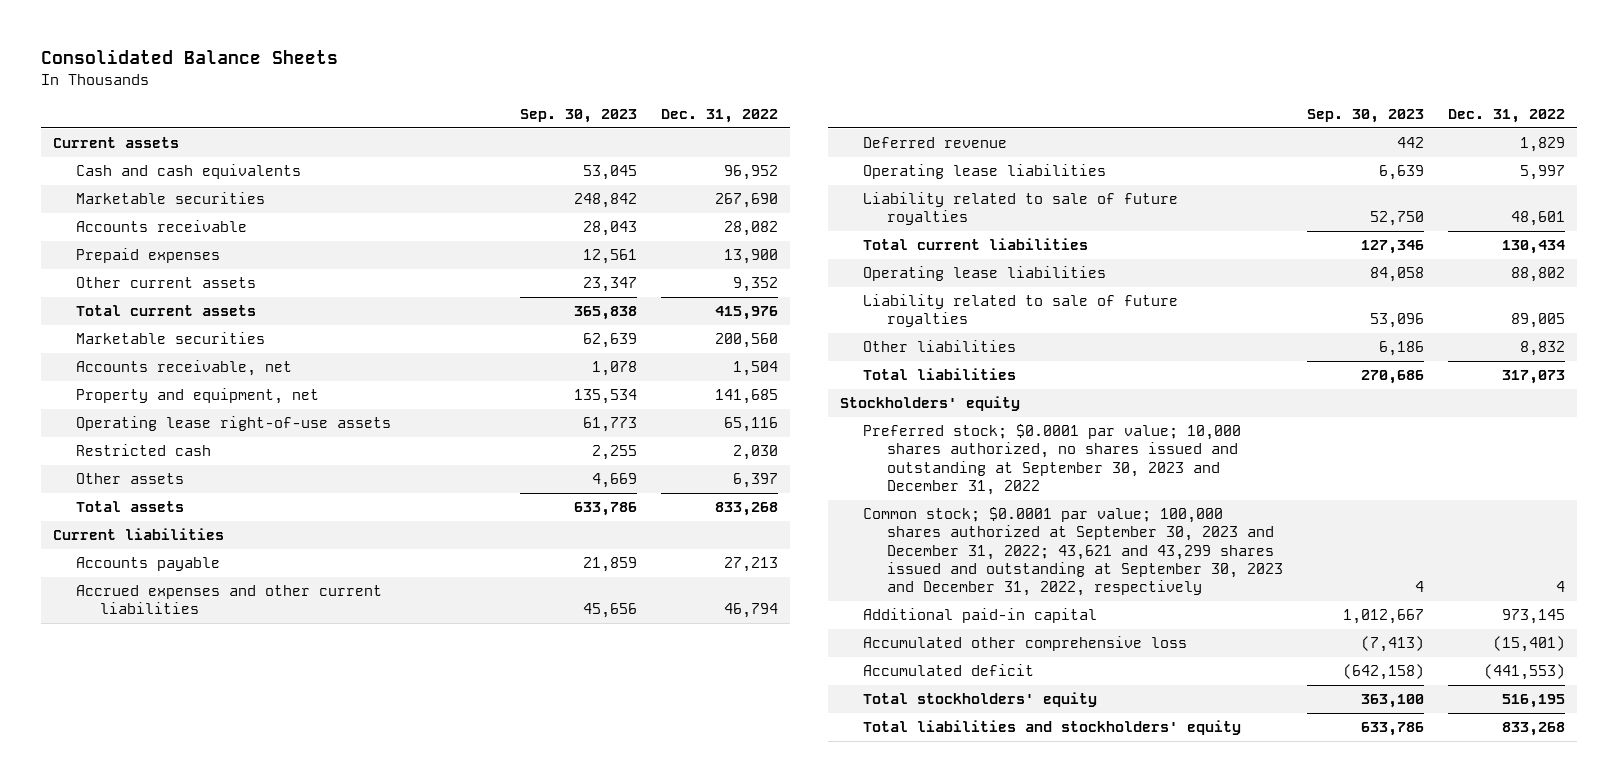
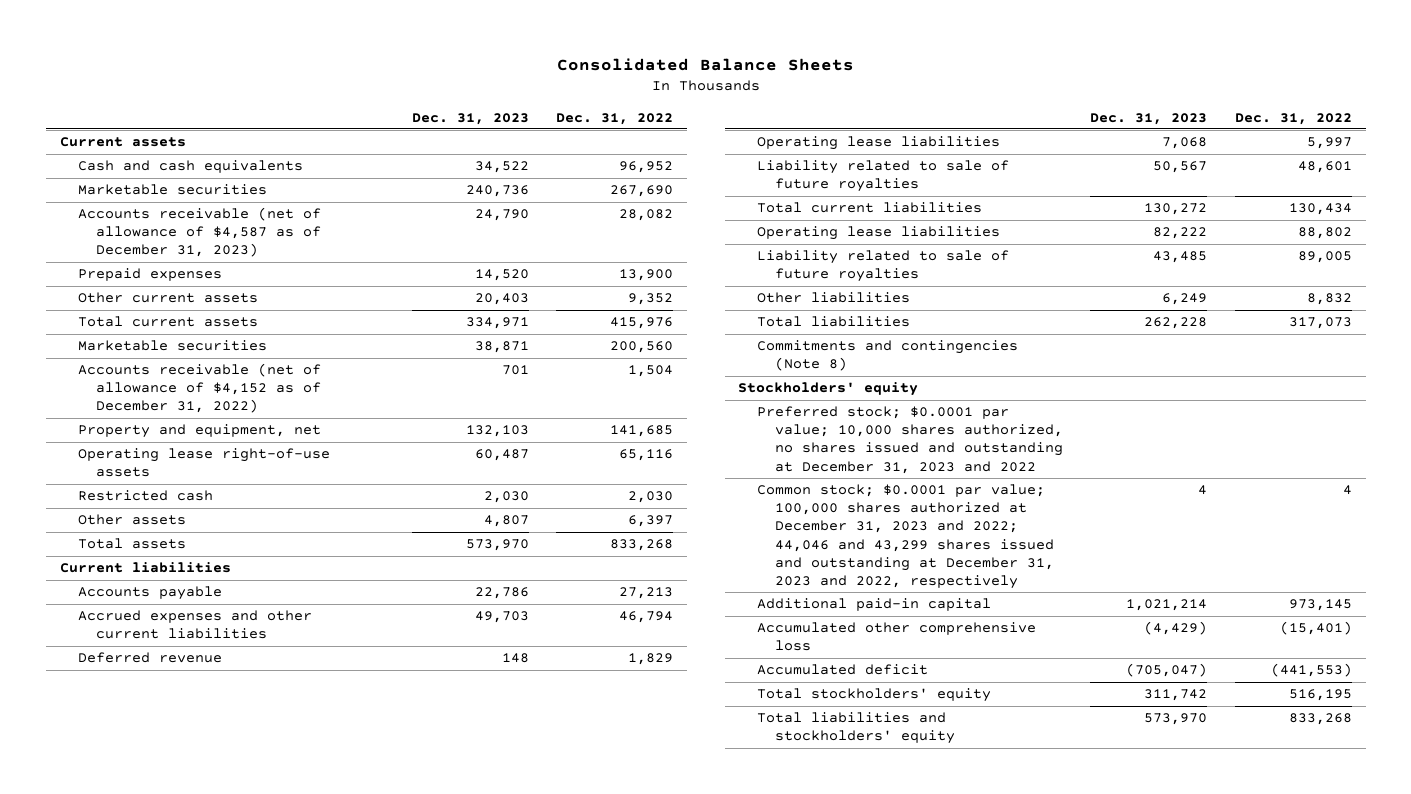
- | Sep. 30, 2023 | Dec. 31, 2022
+ | Dec. 31, 2023 | Dec. 31, 2022
- Accounts receivable | 28,043 | 28,082
+ Accounts receivable (net of allowance of $4,587 as of December 31, 2023) | 24,790 | 28,082
- Accounts receivable, net | 1,078 | 1,504
+ Accounts receivable (net of allowance of $4,152 as of December 31, 2022) | 701 | 1,504
+ Commitments and contingencies (Note 8)
- Preferred stock; $0.0001 par value; 10,000 shares authorized, no shares issued and outstanding at September 30, 2023 and December 31, 2022
- Common stock; $0.0001 par value; 100,000 shares authorized at September 30, 2023 and December 31, 2022; 43,621 and 43,299 shares issued and outstanding at September 30, 2023 and December 31, 2022, respectively | 4 | 4
+ Preferred stock; $0.0001 par value; 10,000 shares authorized, no shares issued and outstanding at December 31, 2023 and 2022
+ Common stock; $0.0001 par value; 100,000 shares authorized at December 31, 2023 and 2022; 44,046 and 43,299 shares issued and outstanding at December 31, 2023 and 2022, respectively | 4 | 4

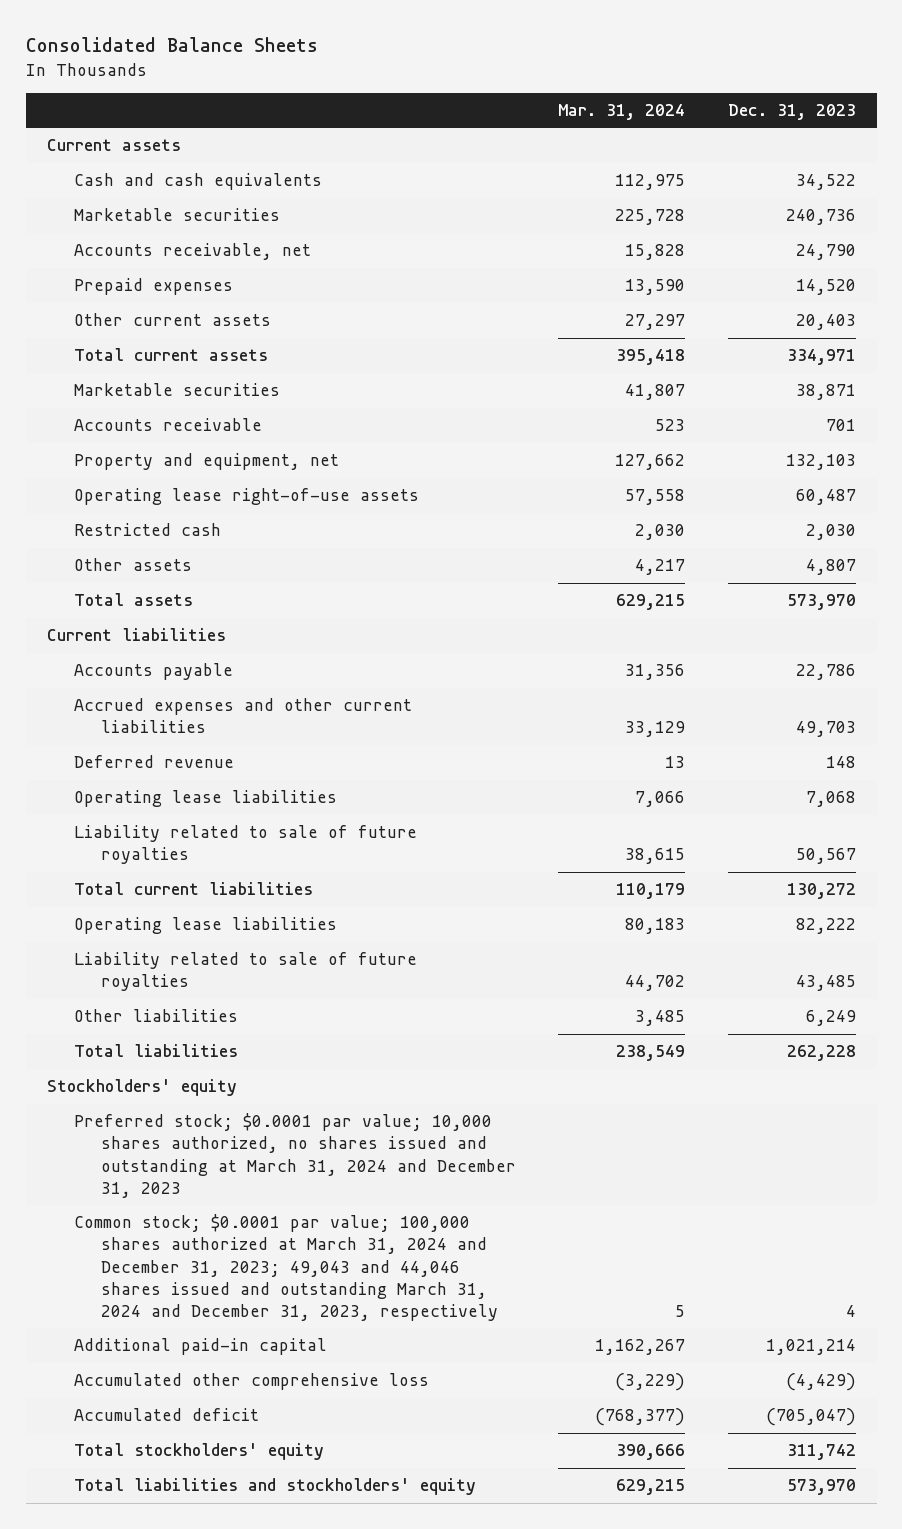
- | Dec. 31, 2023 | Dec. 31, 2022
+ | Mar. 31, 2024 | Dec. 31, 2023
- Accounts receivable (net of allowance of $4,587 as of December 31, 2023) | 24,790 | 28,082
+ Accounts receivable, net | 15,828 | 24,790
- Accounts receivable (net of allowance of $4,152 as of December 31, 2022) | 701 | 1,504
+ Accounts receivable | 523 | 701
- Commitments and contingencies (Note 8)
- Preferred stock; $0.0001 par value; 10,000 shares authorized, no shares issued and outstanding at December 31, 2023 and 2022
- Common stock; $0.0001 par value; 100,000 shares authorized at December 31, 2023 and 2022; 44,046 and 43,299 shares issued and outstanding at December 31, 2023 and 2022, respectively | 4 | 4
+ Preferred stock; $0.0001 par value; 10,000 shares authorized, no shares issued and outstanding at March 31, 2024 and December 31, 2023
+ Common stock; $0.0001 par value; 100,000 shares authorized at March 31, 2024 and December 31, 2023; 49,043 and 44,046 shares issued and outstanding March 31, 2024 and December 31, 2023, respectively | 5 | 4

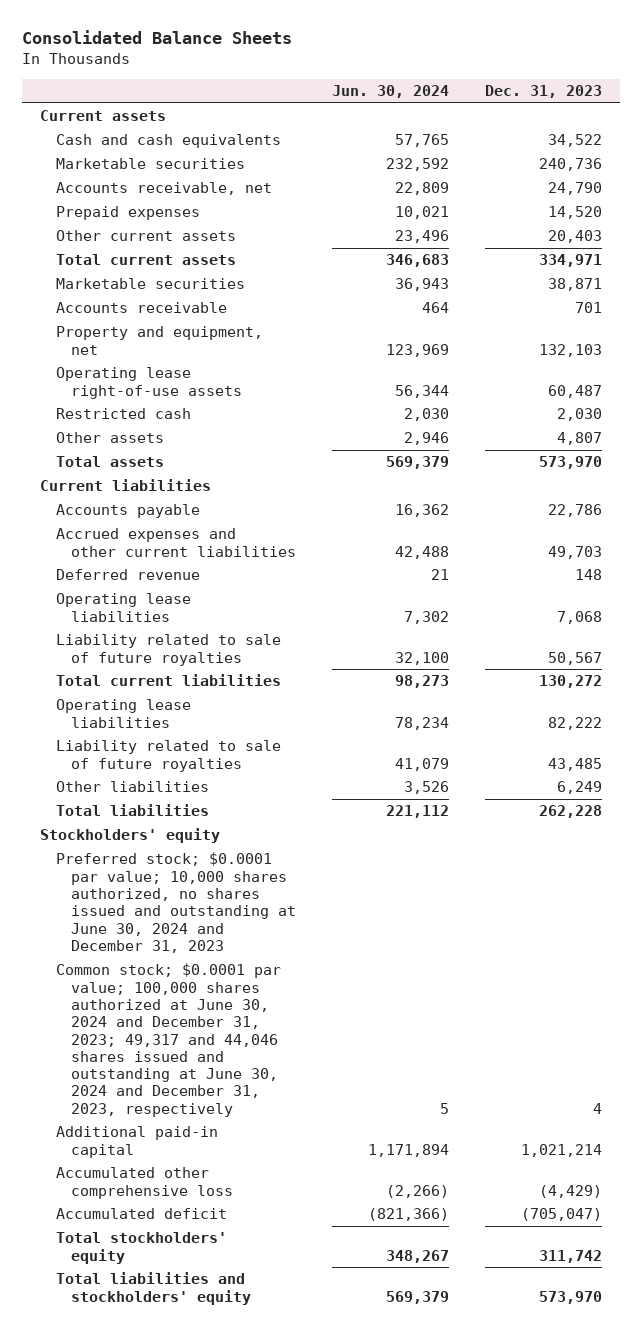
- | Mar. 31, 2024 | Dec. 31, 2023
+ | Jun. 30, 2024 | Dec. 31, 2023
- Preferred stock; $0.0001 par value; 10,000 shares authorized, no shares issued and outstanding at March 31, 2024 and December 31, 2023
- Common stock; $0.0001 par value; 100,000 shares authorized at March 31, 2024 and December 31, 2023; 49,043 and 44,046 shares issued and outstanding March 31, 2024 and December 31, 2023, respectively | 5 | 4
+ Preferred stock; $0.0001 par value; 10,000 shares authorized, no shares issued and outstanding at June 30, 2024 and December 31, 2023
+ Common stock; $0.0001 par value; 100,000 shares authorized at June 30, 2024 and December 31, 2023; 49,317 and 44,046 shares issued and outstanding at June 30, 2024 and December 31, 2023, respectively | 5 | 4

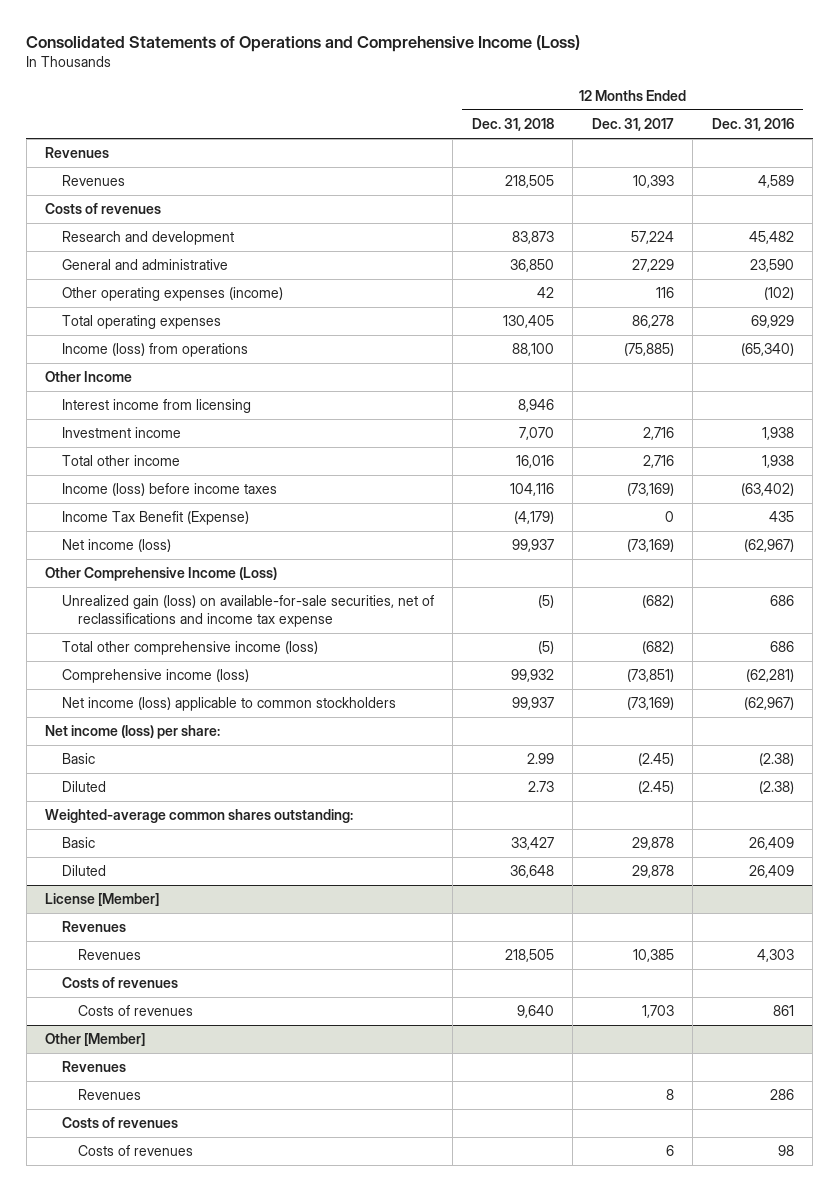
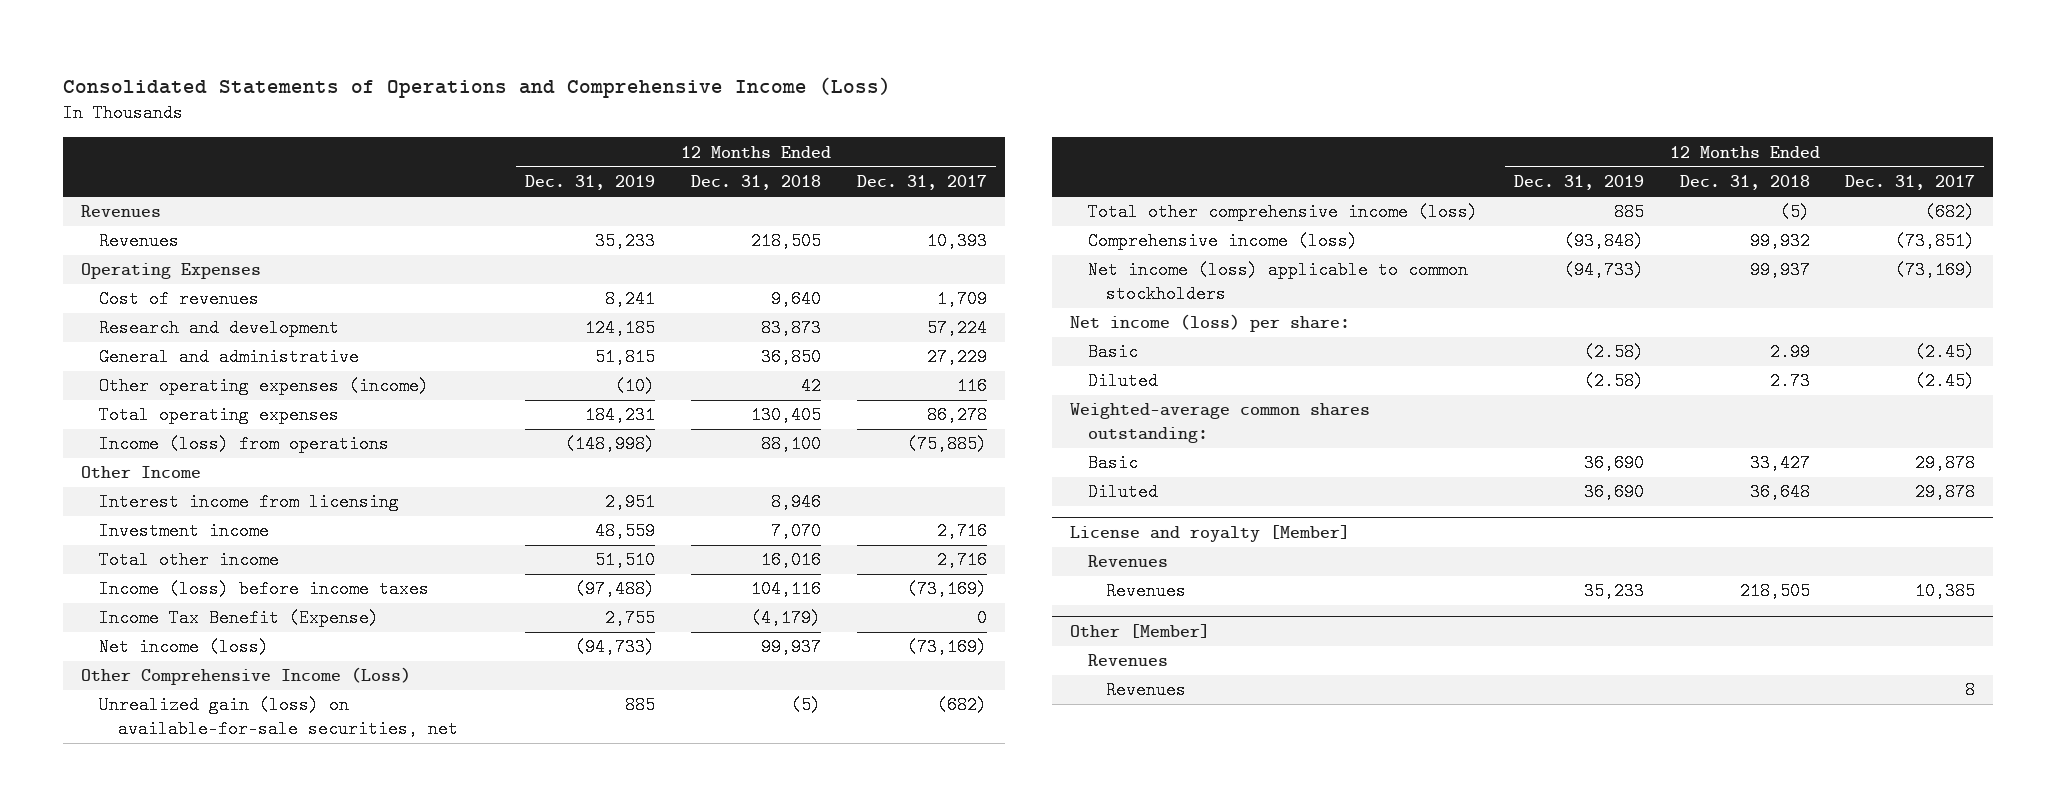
- | 12 Months Ended Dec. 31, 2018 | 12 Months Ended Dec. 31, 2017 | 12 Months Ended Dec. 31, 2016
+ | 12 Months Ended Dec. 31, 2019 | 12 Months Ended Dec. 31, 2018 | 12 Months Ended Dec. 31, 2017
- Costs of revenues
+ Operating Expenses
+ Cost of revenues | 8,241 | 9,640 | 1,709
- Unrealized gain (loss) on available-for-sale securities, net of reclassifications and income tax expense | (5) | (682) | 686
+ Unrealized gain (loss) on available-for-sale securities, net | 885 | (5) | (682)
- License [Member]
+ License and royalty [Member]
- Costs of revenues
- Costs of revenues | 9,640 | 1,703 | 861
@ Other [Member]
- Costs of revenues
- Costs of revenues | | 6 | 98

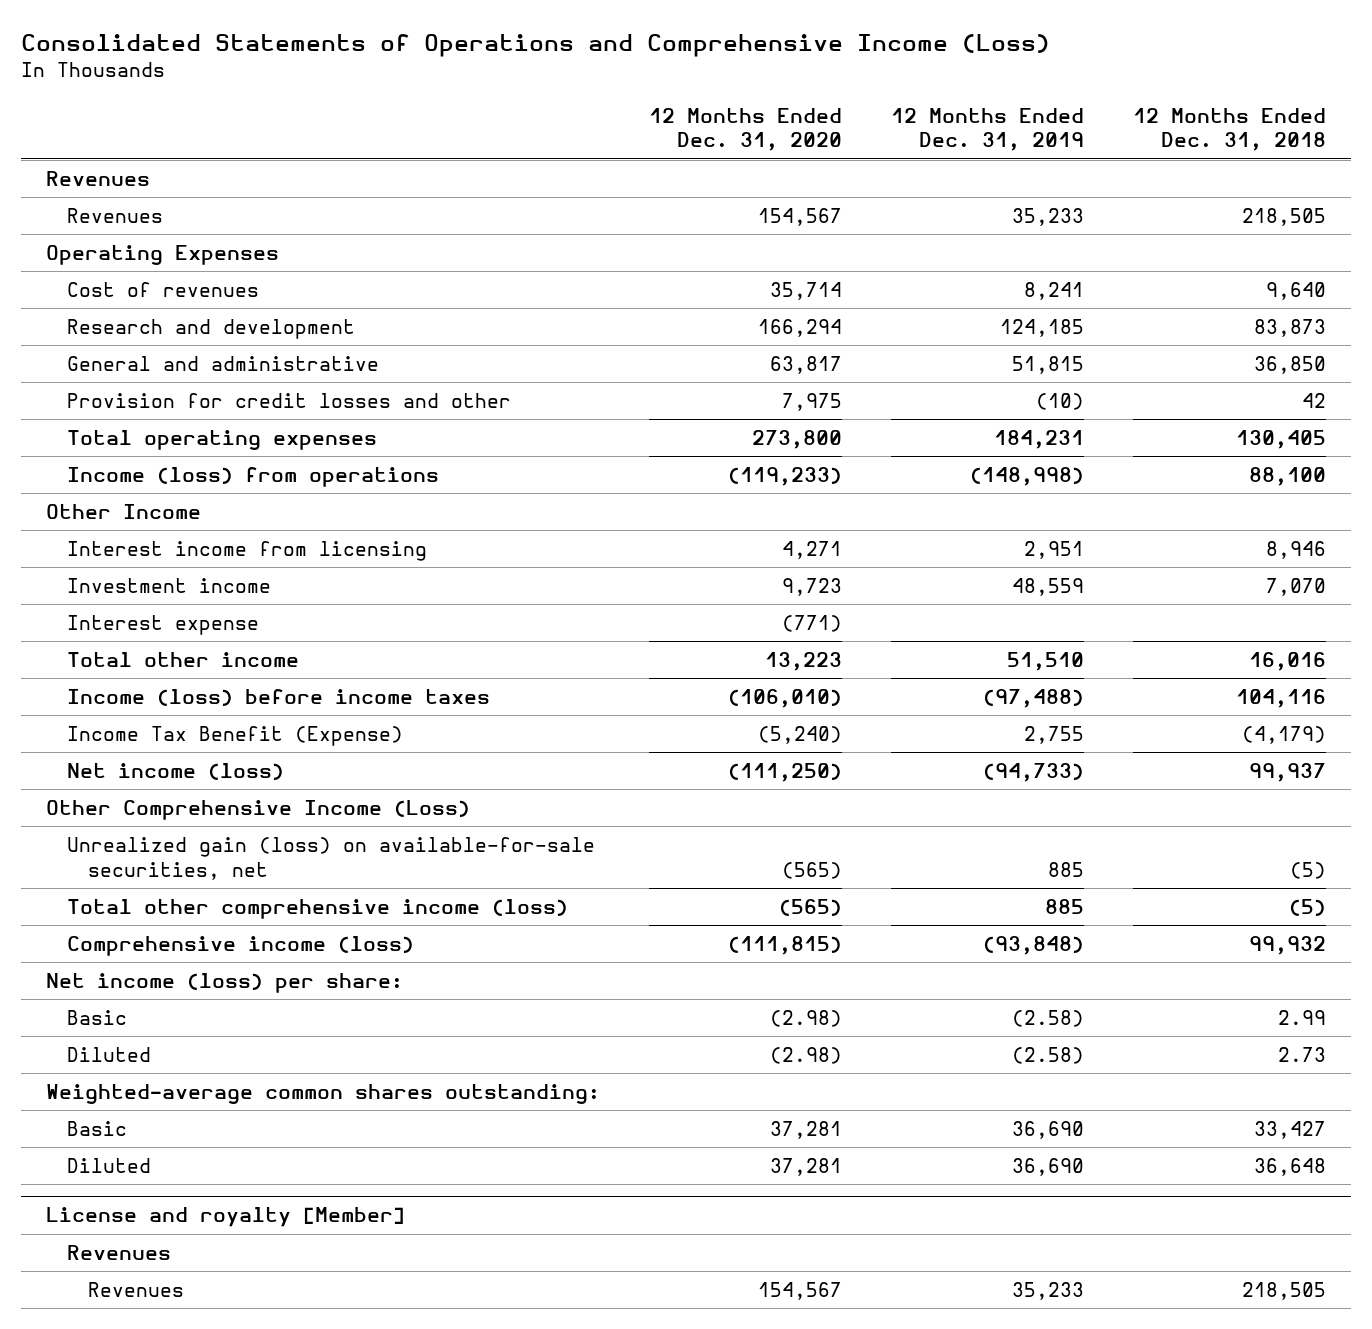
- | 12 Months Ended Dec. 31, 2019 | 12 Months Ended Dec. 31, 2018 | 12 Months Ended Dec. 31, 2017
+ | 12 Months Ended Dec. 31, 2020 | 12 Months Ended Dec. 31, 2019 | 12 Months Ended Dec. 31, 2018
- Other operating expenses (income) | (10) | 42 | 116
+ Provision for credit losses and other | 7,975 | (10) | 42
+ Interest expense | (771) | |
- Net income (loss) applicable to common stockholders | (94,733) | 99,937 | (73,169)
- Other [Member]
- Revenues
- Revenues | | | 8

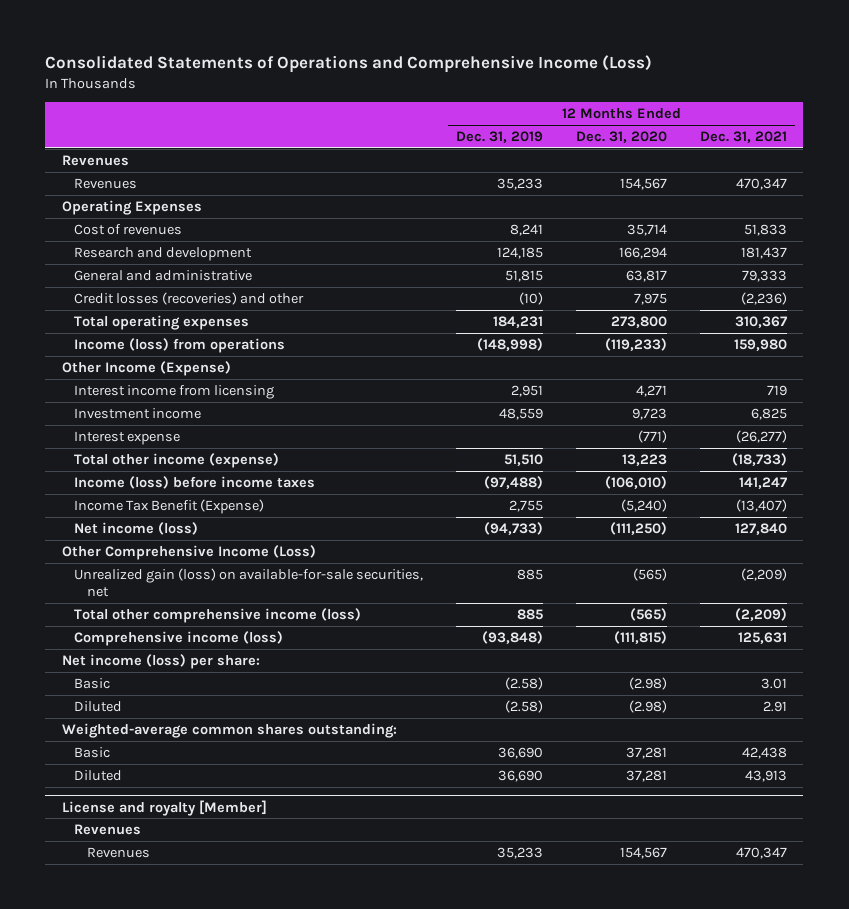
- | 12 Months Ended Dec. 31, 2020 | 12 Months Ended Dec. 31, 2019 | 12 Months Ended Dec. 31, 2018
+ | 12 Months Ended Dec. 31, 2019 | 12 Months Ended Dec. 31, 2020 | 12 Months Ended Dec. 31, 2021
- Provision for credit losses and other | 7,975 | (10) | 42
+ Credit losses (recoveries) and other | (10) | 7,975 | (2,236)
- Other Income
+ Other Income (Expense)
- Total other income | 13,223 | 51,510 | 16,016
+ Total other income (expense) | 51,510 | 13,223 | (18,733)

